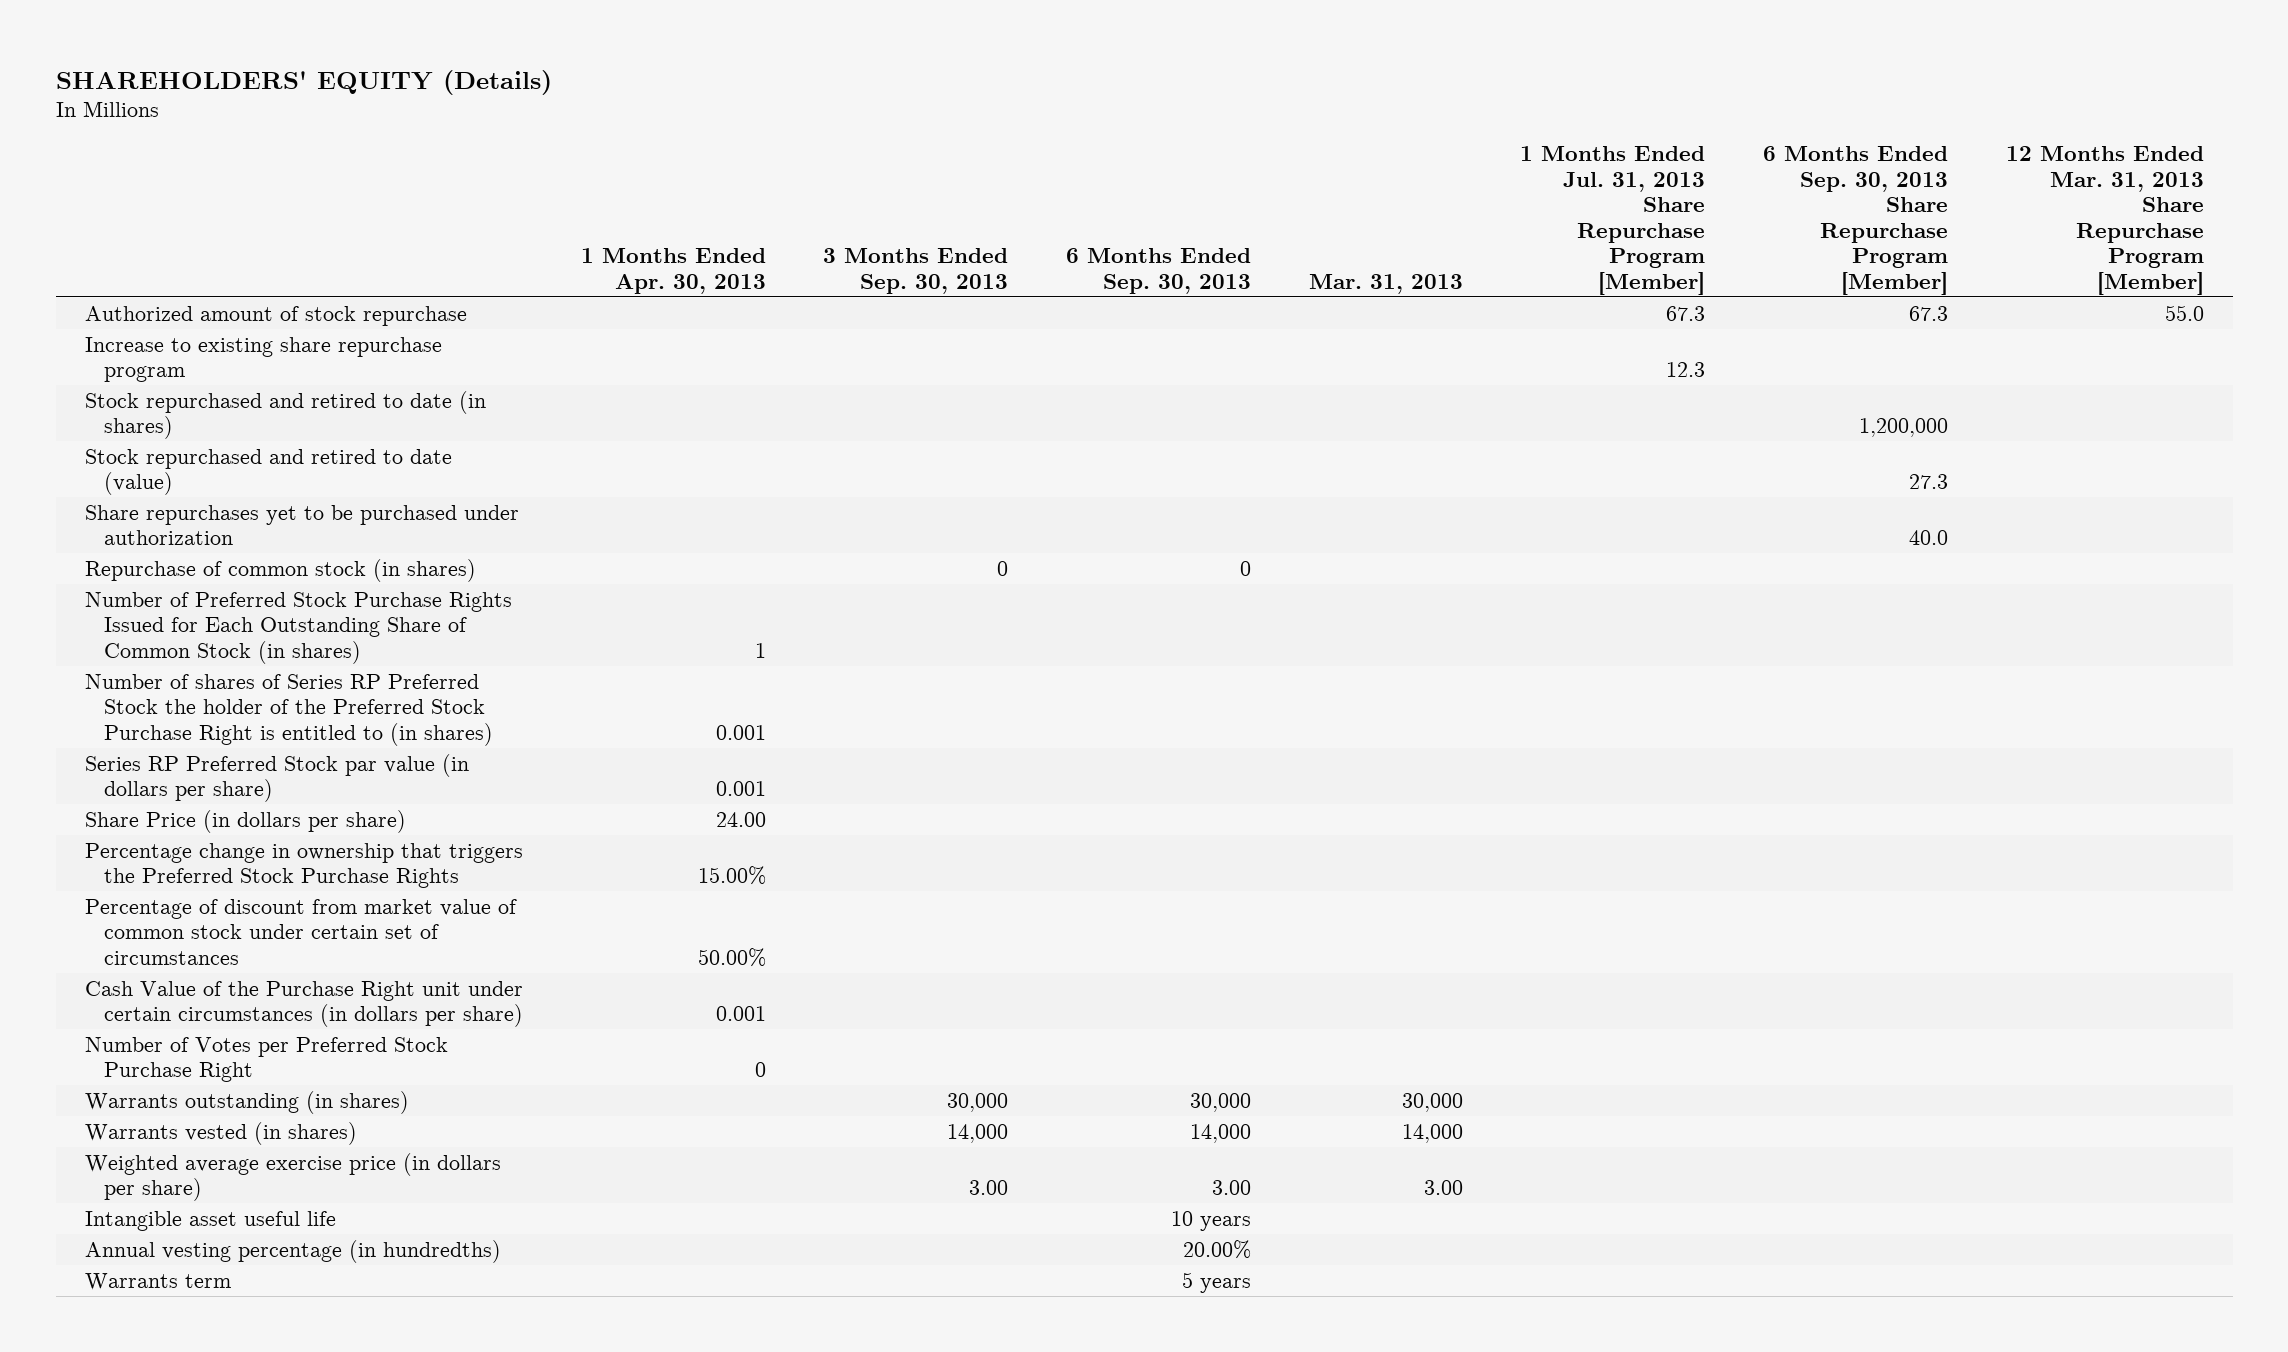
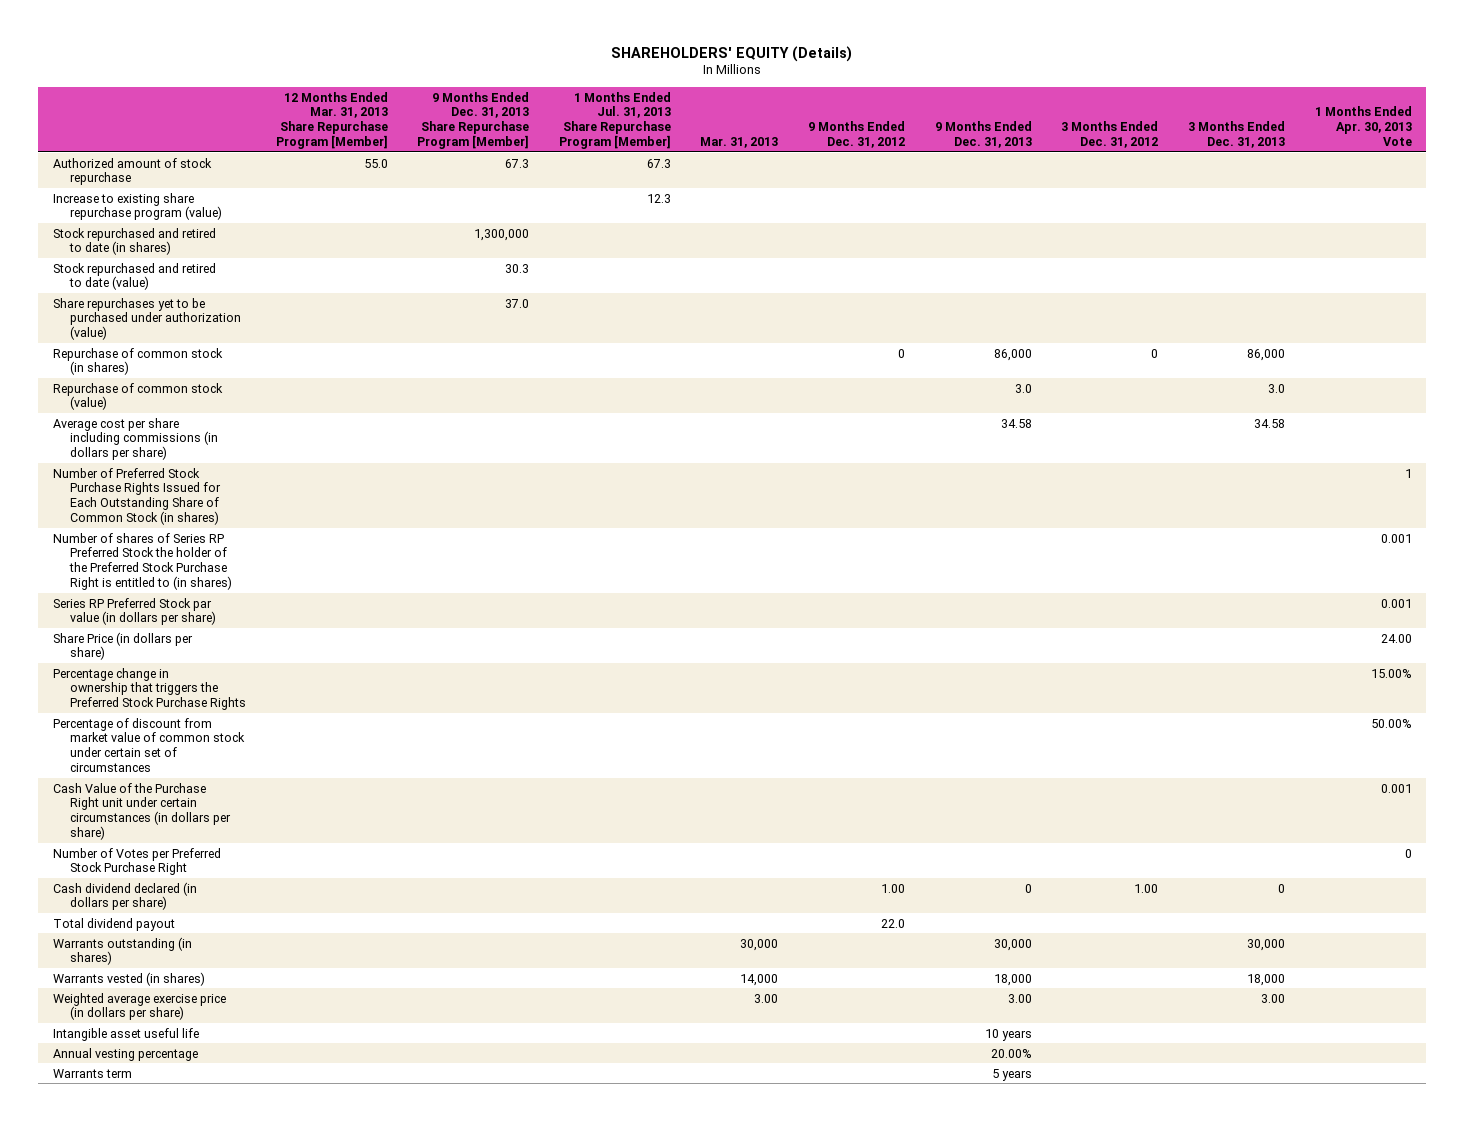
- | 1 Months Ended Apr. 30, 2013 | 3 Months Ended Sep. 30, 2013 | 6 Months Ended Sep. 30, 2013 | Mar. 31, 2013 | 1 Months Ended Jul. 31, 2013 Share Repurchase Program [Member] | 6 Months Ended Sep. 30, 2013 Share Repurchase Program [Member] | 12 Months Ended Mar. 31, 2013 Share Repurchase Program [Member]
+ | 12 Months Ended Mar. 31, 2013 Share Repurchase Program [Member] | 9 Months Ended Dec. 31, 2013 Share Repurchase Program [Member] | 1 Months Ended Jul. 31, 2013 Share Repurchase Program [Member] | Mar. 31, 2013 | 9 Months Ended Dec. 31, 2012 | 9 Months Ended Dec. 31, 2013 | 3 Months Ended Dec. 31, 2012 | 3 Months Ended Dec. 31, 2013 | 1 Months Ended Apr. 30, 2013 Vote
- Increase to existing share repurchase program | | | | | 12.3 | |
+ Increase to existing share repurchase program (value) | | | 12.3 | | | | | |
- Share repurchases yet to be purchased under authorization | | | | | | 40.0 |
+ Share repurchases yet to be purchased under authorization (value) | | 37.0 | | | | | | |
+ Repurchase of common stock (value) | | | | | | 3.0 | | 3.0 |
+ Average cost per share including commissions (in dollars per share) | | | | | | 34.58 | | 34.58 |
+ Cash dividend declared (in dollars per share) | | | | | 1.00 | 0 | 1.00 | 0 |
+ Total dividend payout | | | | | 22.0 | | | |
- Annual vesting percentage (in hundredths) | | | 20.00% | | | |
+ Annual vesting percentage | | | | | | 20.00% | | |

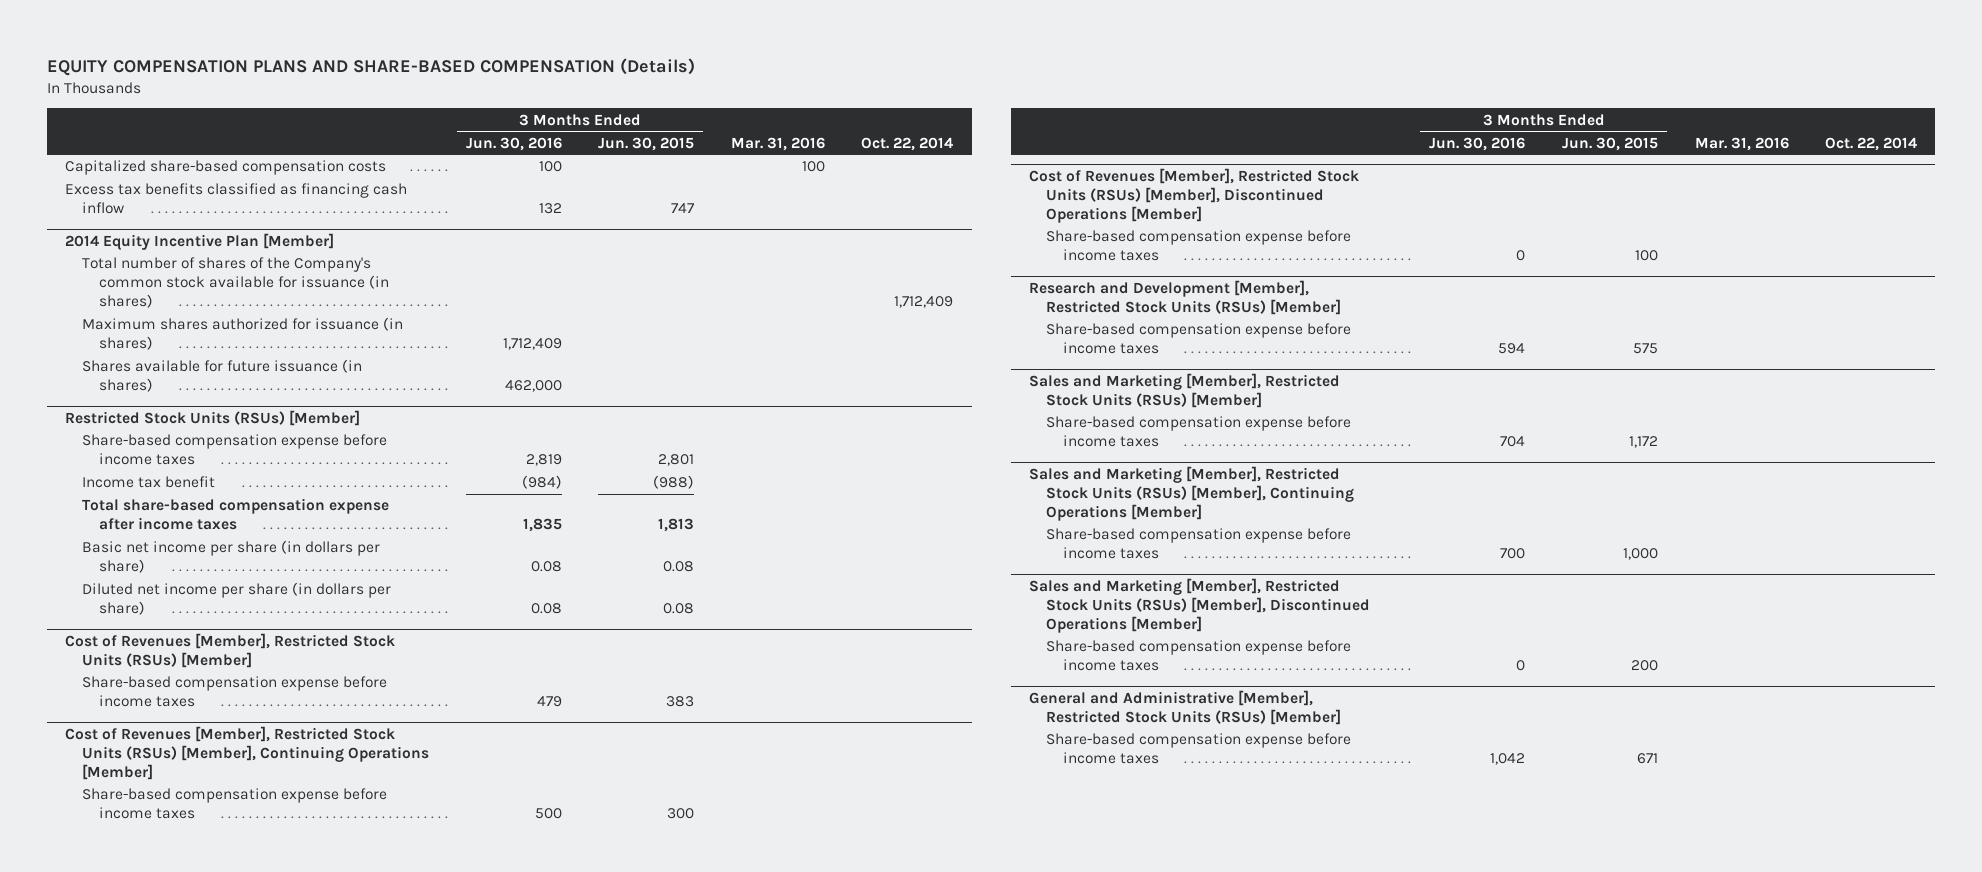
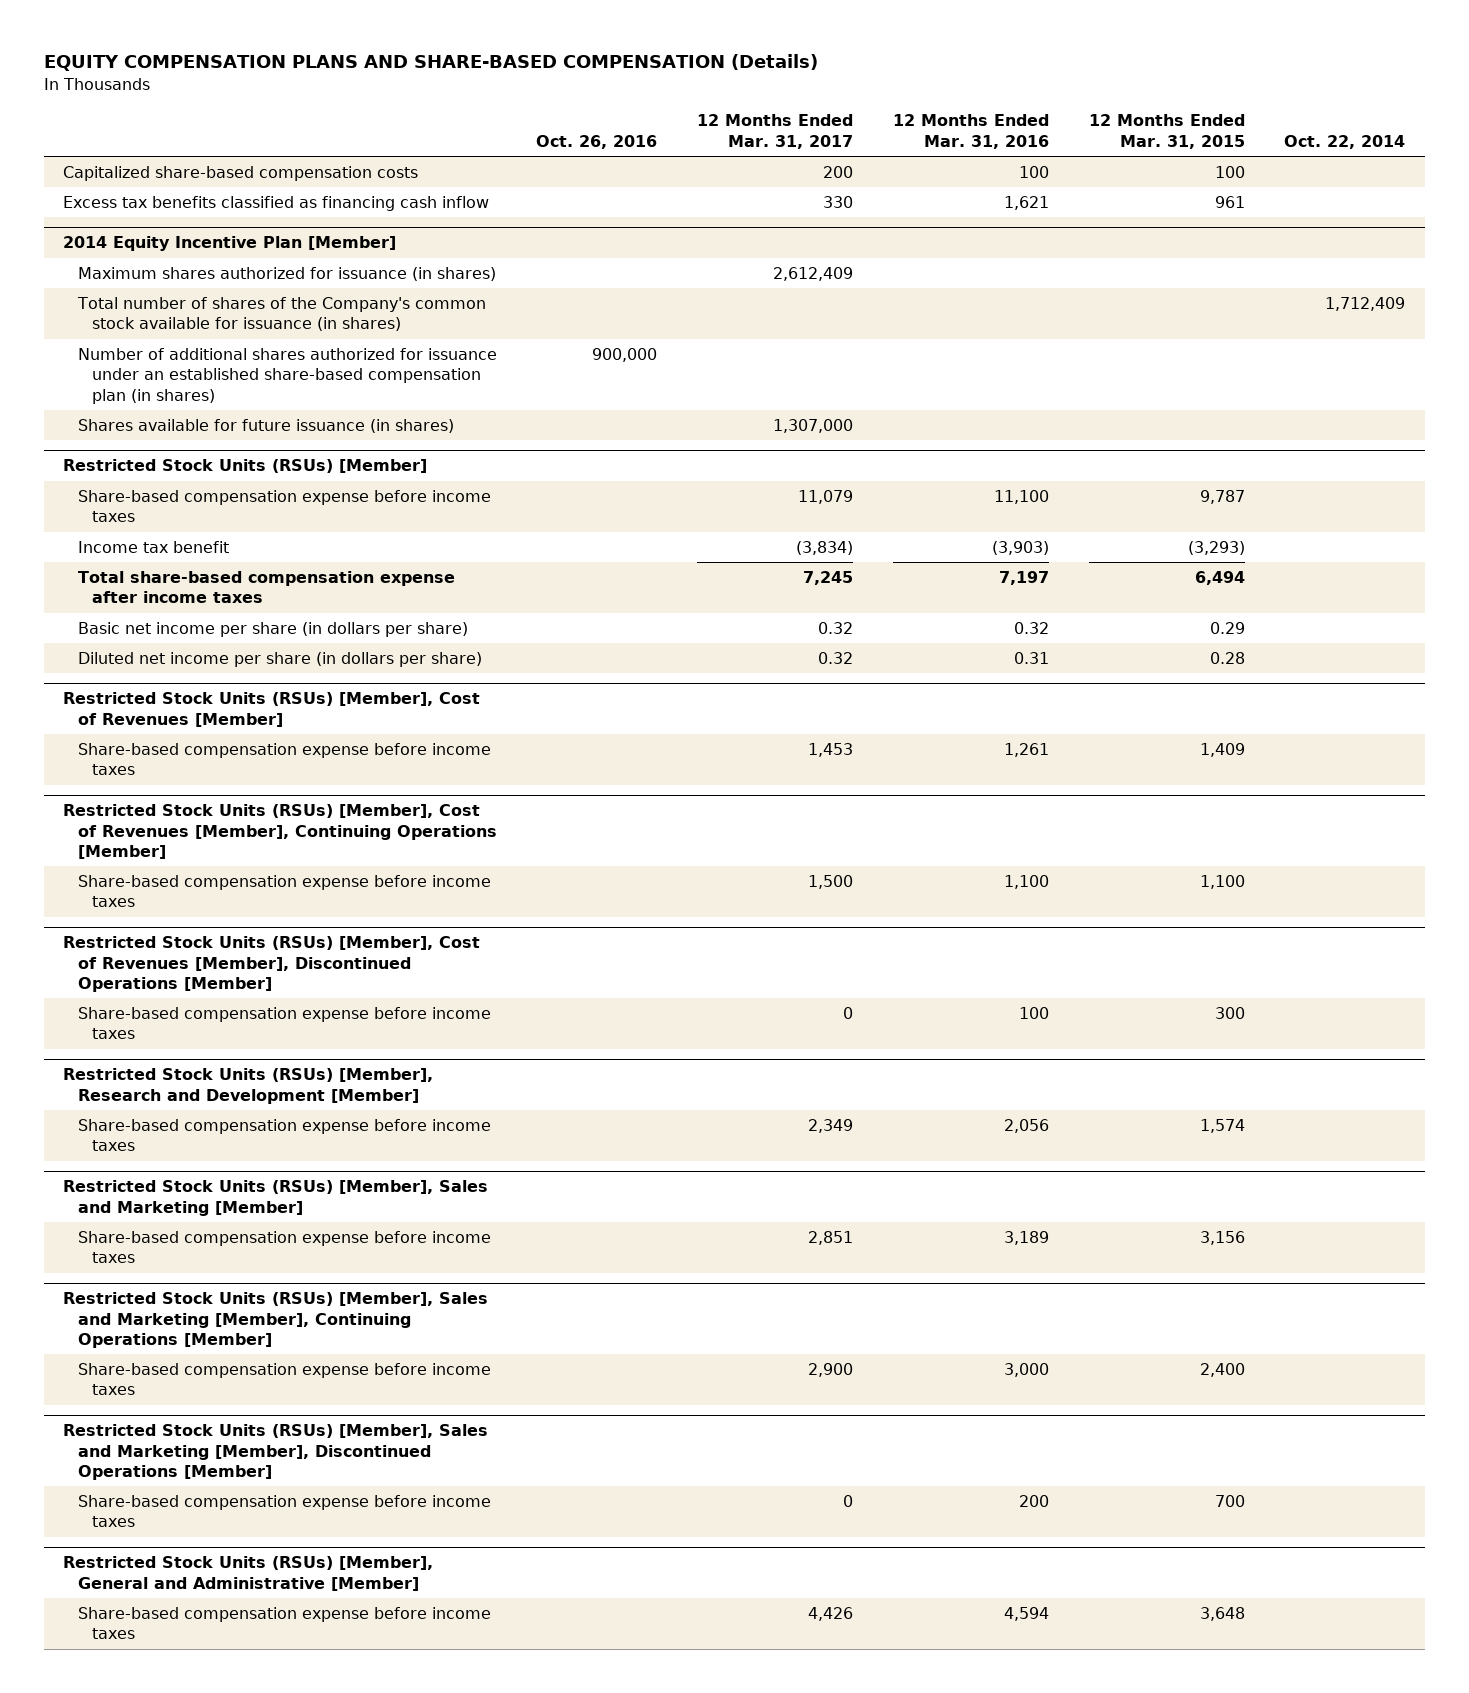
- | 3 Months Ended Jun. 30, 2016 | 3 Months Ended Jun. 30, 2015 | Mar. 31, 2016 | Oct. 22, 2014
+ | Oct. 26, 2016 | 12 Months Ended Mar. 31, 2017 | 12 Months Ended Mar. 31, 2016 | 12 Months Ended Mar. 31, 2015 | Oct. 22, 2014
@ 2014 Equity Incentive Plan [Member]
moved down: Total number of shares of the Company's common stock available for issuance (in shares) | | | | | 1,712,409
+ Number of additional shares authorized for issuance under an established share-based compensation plan (in shares) | 900,000 | | | |
- Cost of Revenues [Member], Restricted Stock Units (RSUs) [Member]
+ Restricted Stock Units (RSUs) [Member], Cost of Revenues [Member]
- Cost of Revenues [Member], Restricted Stock Units (RSUs) [Member], Continuing Operations [Member]
+ Restricted Stock Units (RSUs) [Member], Cost of Revenues [Member], Continuing Operations [Member]
- Cost of Revenues [Member], Restricted Stock Units (RSUs) [Member], Discontinued Operations [Member]
+ Restricted Stock Units (RSUs) [Member], Cost of Revenues [Member], Discontinued Operations [Member]
- Research and Development [Member], Restricted Stock Units (RSUs) [Member]
+ Restricted Stock Units (RSUs) [Member], Research and Development [Member]
- Sales and Marketing [Member], Restricted Stock Units (RSUs) [Member]
+ Restricted Stock Units (RSUs) [Member], Sales and Marketing [Member]
- Sales and Marketing [Member], Restricted Stock Units (RSUs) [Member], Continuing Operations [Member]
+ Restricted Stock Units (RSUs) [Member], Sales and Marketing [Member], Continuing Operations [Member]
- Sales and Marketing [Member], Restricted Stock Units (RSUs) [Member], Discontinued Operations [Member]
+ Restricted Stock Units (RSUs) [Member], Sales and Marketing [Member], Discontinued Operations [Member]
- General and Administrative [Member], Restricted Stock Units (RSUs) [Member]
+ Restricted Stock Units (RSUs) [Member], General and Administrative [Member]

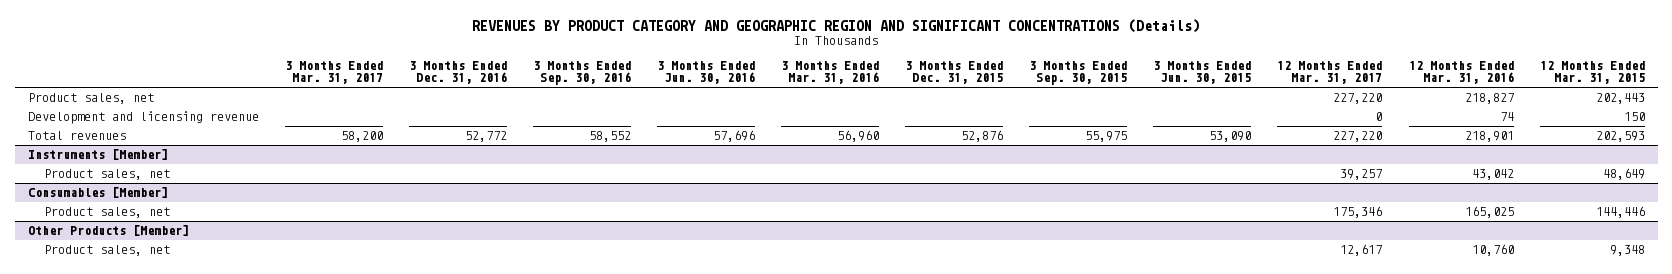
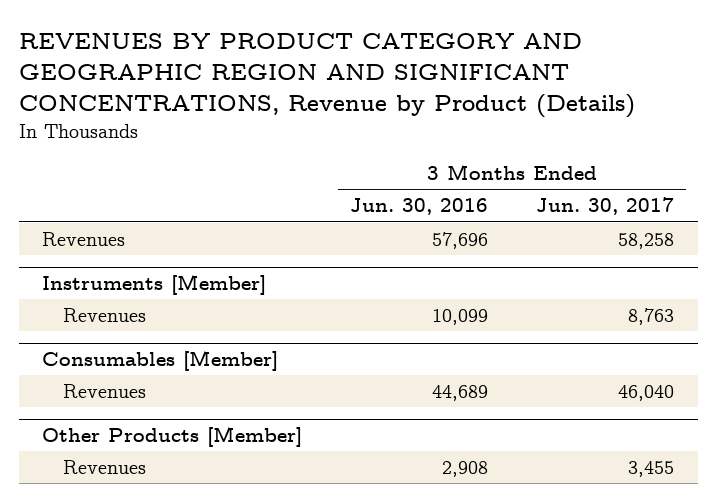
- REVENUES BY PRODUCT CATEGORY AND GEOGRAPHIC REGION AND SIGNIFICANT CONCENTRATIONS (Details)
+ REVENUES BY PRODUCT CATEGORY AND GEOGRAPHIC REGION AND SIGNIFICANT CONCENTRATIONS, Revenue by Product (Details)
- | 3 Months Ended Mar. 31, 2017 | 3 Months Ended Dec. 31, 2016 | 3 Months Ended Sep. 30, 2016 | 3 Months Ended Jun. 30, 2016 | 3 Months Ended Mar. 31, 2016 | 3 Months Ended Dec. 31, 2015 | 3 Months Ended Sep. 30, 2015 | 3 Months Ended Jun. 30, 2015 | 12 Months Ended Mar. 31, 2017 | 12 Months Ended Mar. 31, 2016 | 12 Months Ended Mar. 31, 2015
+ | 3 Months Ended Jun. 30, 2016 | 3 Months Ended Jun. 30, 2017
- Product sales, net | | | | | | | | | 227,220 | 218,827 | 202,443
- Development and licensing revenue | | | | | | | | | 0 | 74 | 150
- Total revenues | 58,200 | 52,772 | 58,552 | 57,696 | 56,960 | 52,876 | 55,975 | 53,090 | 227,220 | 218,901 | 202,593
+ Revenues | 57,696 | 58,258
@ Instruments [Member]
- Product sales, net | | | | | | | | | 39,257 | 43,042 | 48,649
+ Revenues | 10,099 | 8,763
@ Consumables [Member]
- Product sales, net | | | | | | | | | 175,346 | 165,025 | 144,446
+ Revenues | 44,689 | 46,040
@ Other Products [Member]
- Product sales, net | | | | | | | | | 12,617 | 10,760 | 9,348
+ Revenues | 2,908 | 3,455

